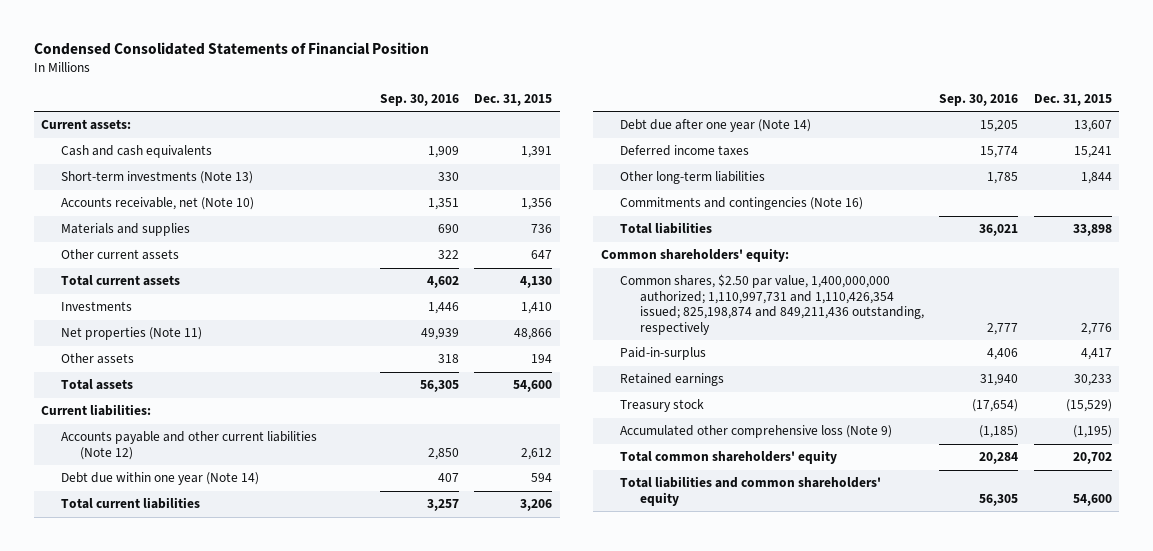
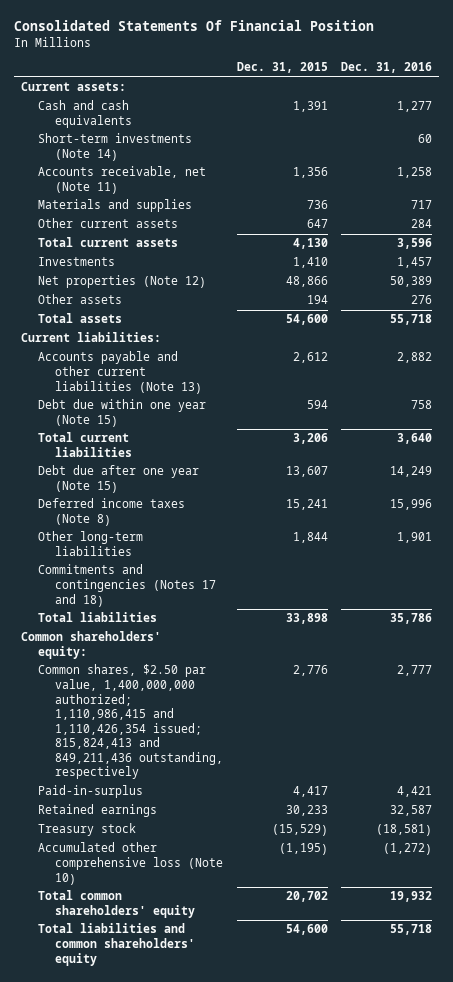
- Condensed Consolidated Statements of Financial Position
+ Consolidated Statements Of Financial Position
- | Sep. 30, 2016 | Dec. 31, 2015
+ | Dec. 31, 2015 | Dec. 31, 2016
- Short-term investments (Note 13) | 330 |
- Accounts receivable, net (Note 10) | 1,351 | 1,356
+ Short-term investments (Note 14) | | 60
+ Accounts receivable, net (Note 11) | 1,356 | 1,258
- Net properties (Note 11) | 49,939 | 48,866
+ Net properties (Note 12) | 48,866 | 50,389
- Accounts payable and other current liabilities (Note 12) | 2,850 | 2,612
- Debt due within one year (Note 14) | 407 | 594
+ Accounts payable and other current liabilities (Note 13) | 2,612 | 2,882
+ Debt due within one year (Note 15) | 594 | 758
- Debt due after one year (Note 14) | 15,205 | 13,607
- Deferred income taxes | 15,774 | 15,241
+ Debt due after one year (Note 15) | 13,607 | 14,249
+ Deferred income taxes (Note 8) | 15,241 | 15,996
- Commitments and contingencies (Note 16)
+ Commitments and contingencies (Notes 17 and 18)
- Common shares, $2.50 par value, 1,400,000,000 authorized; 1,110,997,731 and 1,110,426,354 issued; 825,198,874 and 849,211,436 outstanding, respectively | 2,777 | 2,776
+ Common shares, $2.50 par value, 1,400,000,000 authorized; 1,110,986,415 and 1,110,426,354 issued; 815,824,413 and 849,211,436 outstanding, respectively | 2,776 | 2,777
- Accumulated other comprehensive loss (Note 9) | (1,185) | (1,195)
+ Accumulated other comprehensive loss (Note 10) | (1,195) | (1,272)

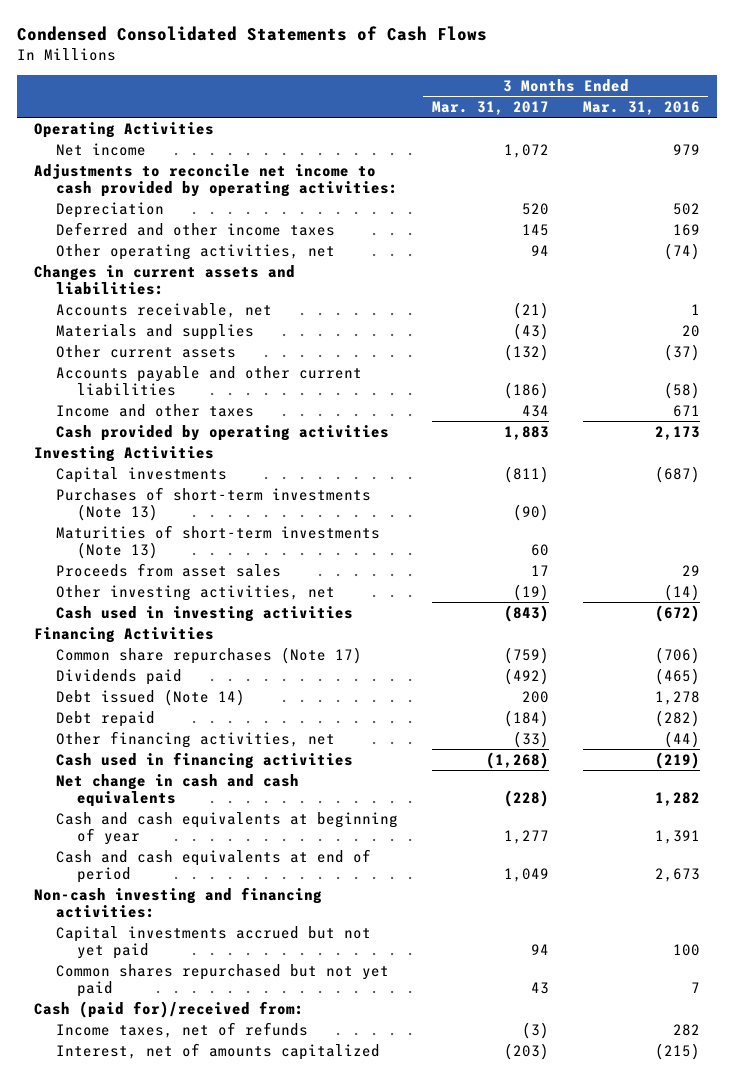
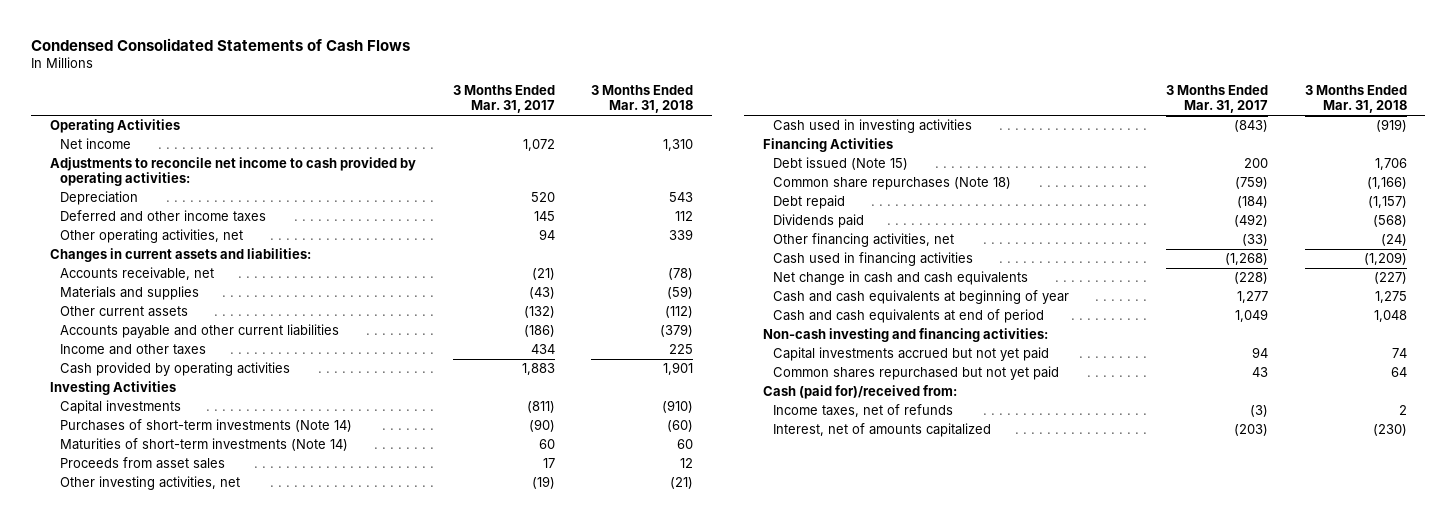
- | 3 Months Ended Mar. 31, 2017 | 3 Months Ended Mar. 31, 2016
+ | 3 Months Ended Mar. 31, 2017 | 3 Months Ended Mar. 31, 2018
- Purchases of short-term investments (Note 13) | (90) |
- Maturities of short-term investments (Note 13) | 60 |
+ Purchases of short-term investments (Note 14) | (90) | (60)
+ Maturities of short-term investments (Note 14) | 60 | 60
- Common share repurchases (Note 17) | (759) | (706)
- Debt issued (Note 14) | 200 | 1,278
+ Debt issued (Note 15) | 200 | 1,706
+ Common share repurchases (Note 18) | (759) | (1,166)
moved down: Dividends paid | (492) | (568)

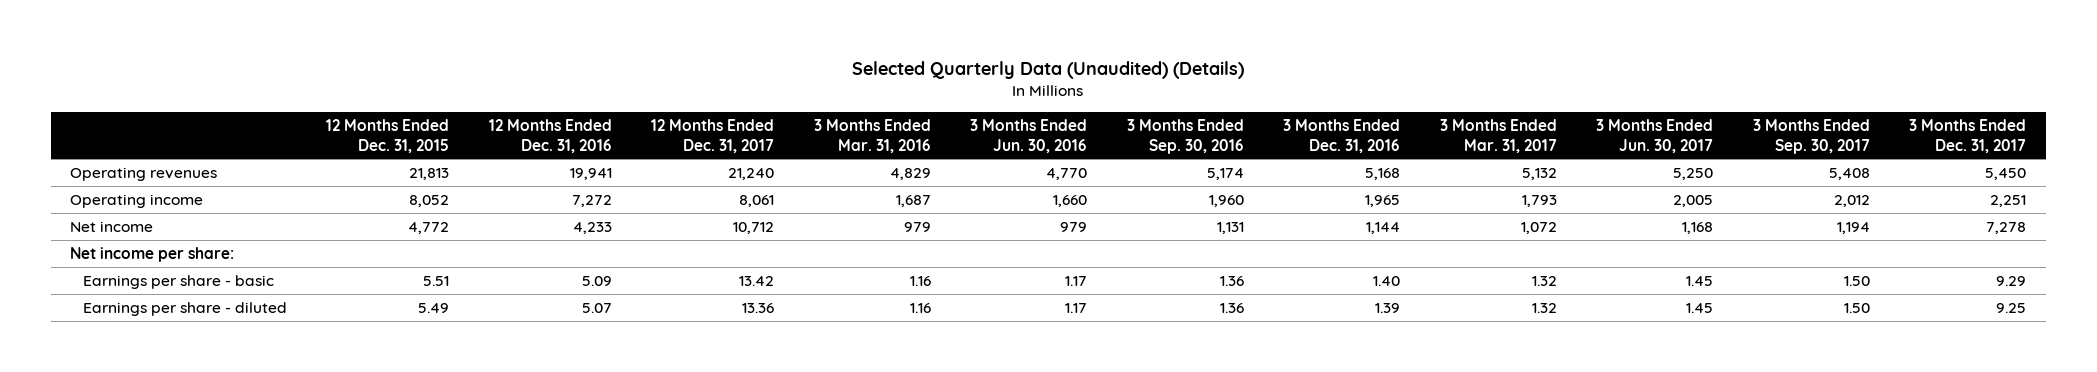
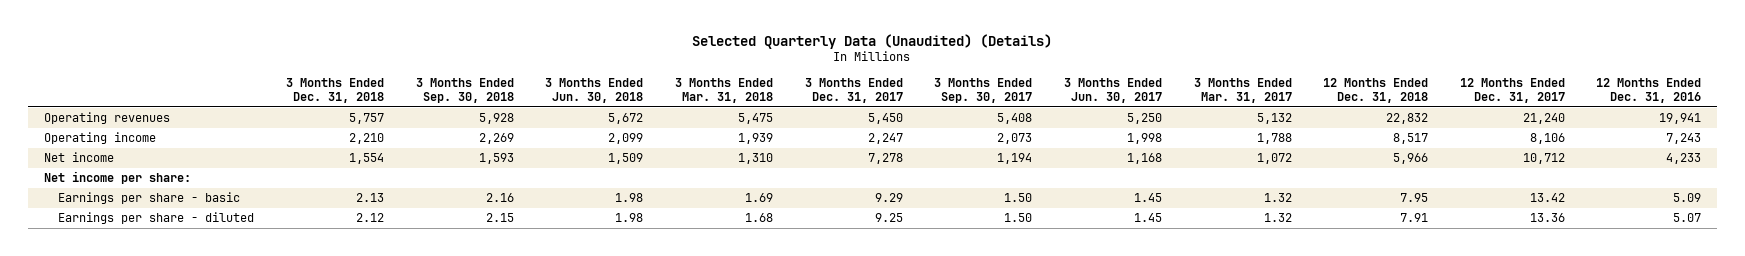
- | 12 Months Ended Dec. 31, 2015 | 12 Months Ended Dec. 31, 2016 | 12 Months Ended Dec. 31, 2017 | 3 Months Ended Mar. 31, 2016 | 3 Months Ended Jun. 30, 2016 | 3 Months Ended Sep. 30, 2016 | 3 Months Ended Dec. 31, 2016 | 3 Months Ended Mar. 31, 2017 | 3 Months Ended Jun. 30, 2017 | 3 Months Ended Sep. 30, 2017 | 3 Months Ended Dec. 31, 2017
+ | 3 Months Ended Dec. 31, 2018 | 3 Months Ended Sep. 30, 2018 | 3 Months Ended Jun. 30, 2018 | 3 Months Ended Mar. 31, 2018 | 3 Months Ended Dec. 31, 2017 | 3 Months Ended Sep. 30, 2017 | 3 Months Ended Jun. 30, 2017 | 3 Months Ended Mar. 31, 2017 | 12 Months Ended Dec. 31, 2018 | 12 Months Ended Dec. 31, 2017 | 12 Months Ended Dec. 31, 2016
- Operating income | 8,052 | 7,272 | 8,061 | 1,687 | 1,660 | 1,960 | 1,965 | 1,793 | 2,005 | 2,012 | 2,251
+ Operating income | 2,210 | 2,269 | 2,099 | 1,939 | 2,247 | 2,073 | 1,998 | 1,788 | 8,517 | 8,106 | 7,243

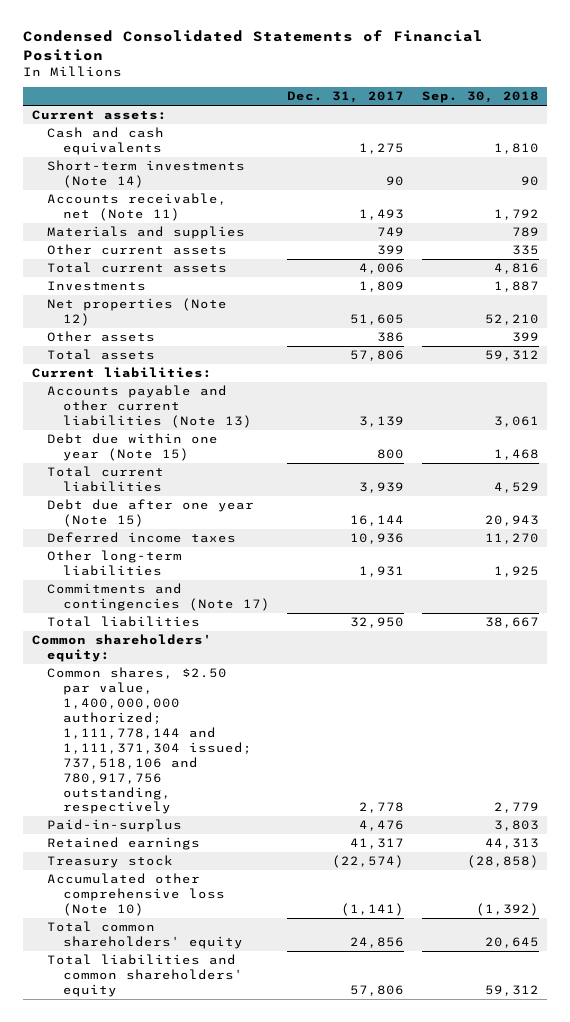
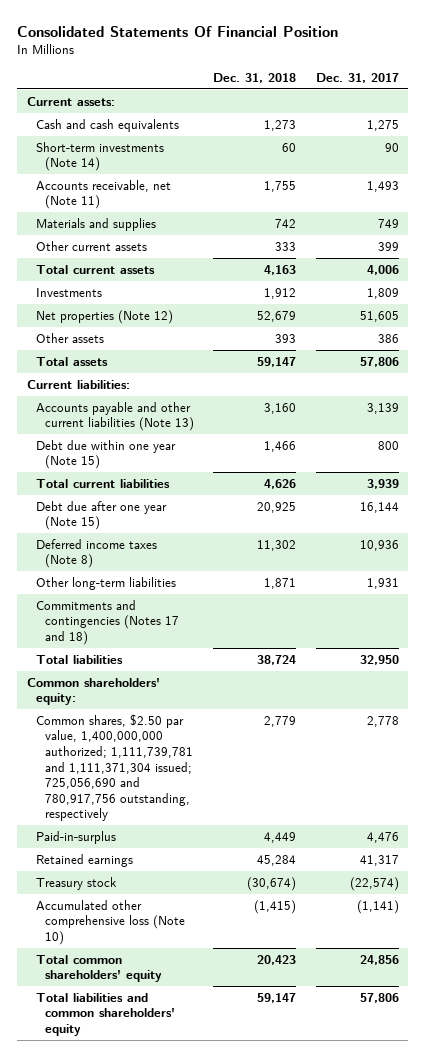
- Condensed Consolidated Statements of Financial Position
+ Consolidated Statements Of Financial Position
- | Dec. 31, 2017 | Sep. 30, 2018
+ | Dec. 31, 2018 | Dec. 31, 2017
- Deferred income taxes | 10,936 | 11,270
+ Deferred income taxes (Note 8) | 11,302 | 10,936
- Commitments and contingencies (Note 17)
+ Commitments and contingencies (Notes 17 and 18)
- Common shares, $2.50 par value, 1,400,000,000 authorized; 1,111,778,144 and 1,111,371,304 issued; 737,518,106 and 780,917,756 outstanding, respectively | 2,778 | 2,779
+ Common shares, $2.50 par value, 1,400,000,000 authorized; 1,111,739,781 and 1,111,371,304 issued; 725,056,690 and 780,917,756 outstanding, respectively | 2,779 | 2,778

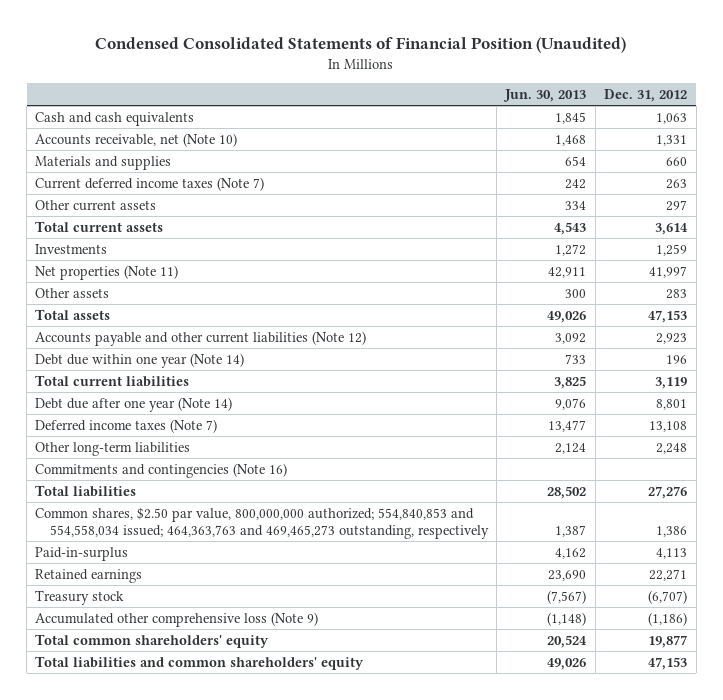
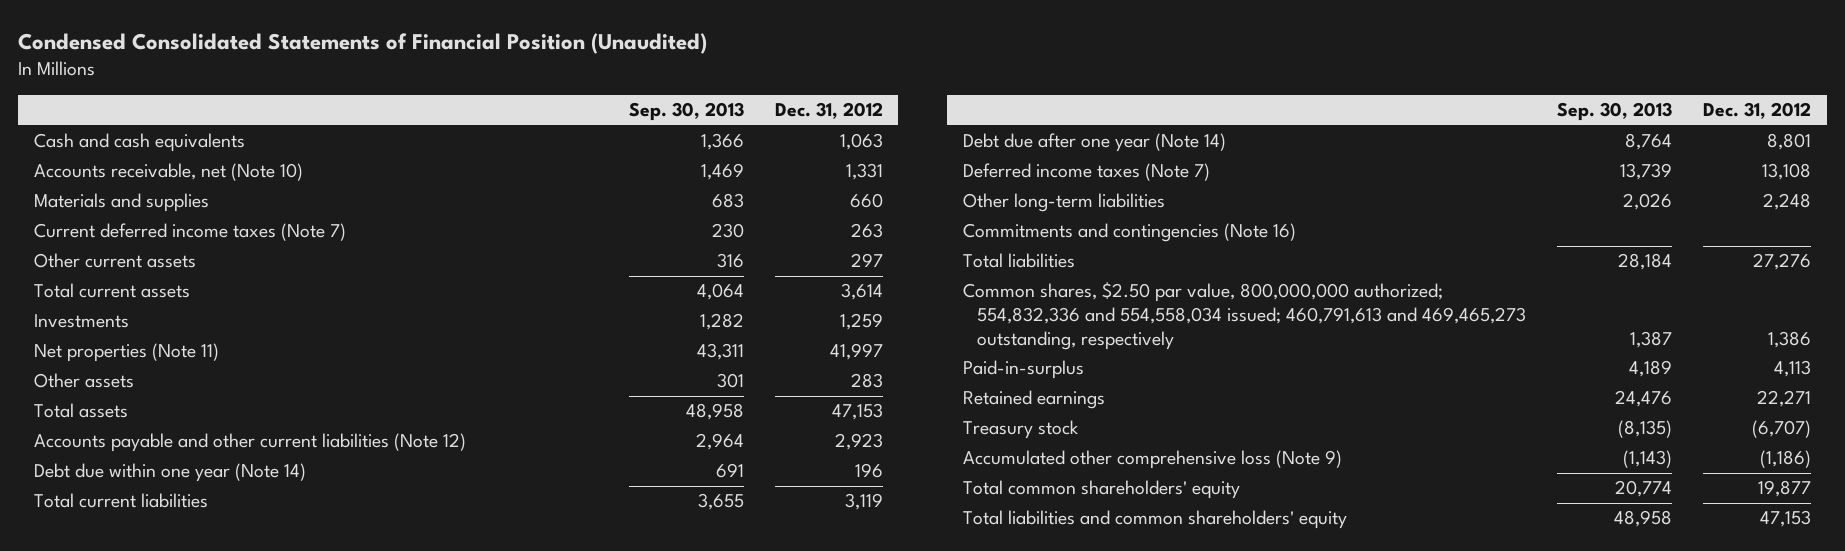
- | Jun. 30, 2013 | Dec. 31, 2012
+ | Sep. 30, 2013 | Dec. 31, 2012
- Common shares, $2.50 par value, 800,000,000 authorized; 554,840,853 and 554,558,034 issued; 464,363,763 and 469,465,273 outstanding, respectively | 1,387 | 1,386
+ Common shares, $2.50 par value, 800,000,000 authorized; 554,832,336 and 554,558,034 issued; 460,791,613 and 469,465,273 outstanding, respectively | 1,387 | 1,386

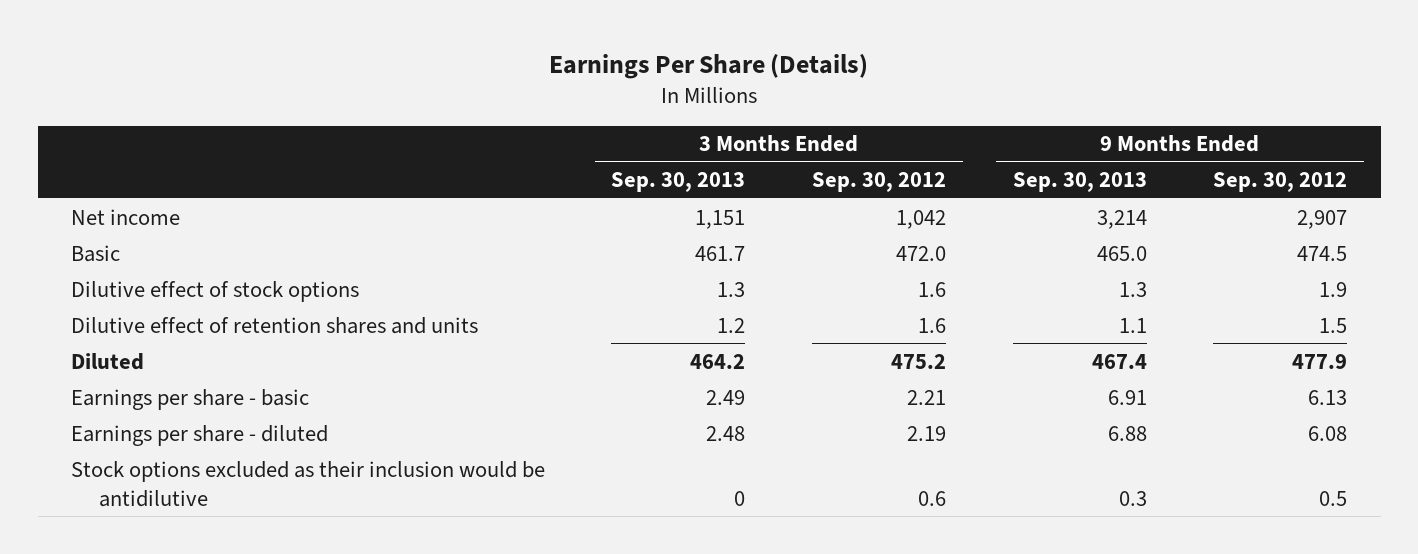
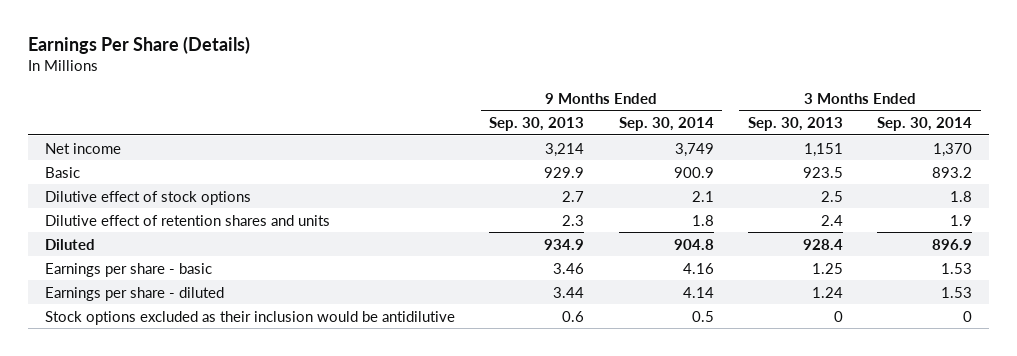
- | 3 Months Ended Sep. 30, 2013 | 3 Months Ended Sep. 30, 2012 | 9 Months Ended Sep. 30, 2013 | 9 Months Ended Sep. 30, 2012
+ | 9 Months Ended Sep. 30, 2013 | 9 Months Ended Sep. 30, 2014 | 3 Months Ended Sep. 30, 2013 | 3 Months Ended Sep. 30, 2014
- Basic | 461.7 | 472.0 | 465.0 | 474.5
- Dilutive effect of stock options | 1.3 | 1.6 | 1.3 | 1.9
- Dilutive effect of retention shares and units | 1.2 | 1.6 | 1.1 | 1.5
- Diluted | 464.2 | 475.2 | 467.4 | 477.9
- Earnings per share - basic | 2.49 | 2.21 | 6.91 | 6.13
- Earnings per share - diluted | 2.48 | 2.19 | 6.88 | 6.08
- Stock options excluded as their inclusion would be antidilutive | 0 | 0.6 | 0.3 | 0.5
+ Basic | 929.9 | 900.9 | 923.5 | 893.2
+ Dilutive effect of stock options | 2.7 | 2.1 | 2.5 | 1.8
+ Dilutive effect of retention shares and units | 2.3 | 1.8 | 2.4 | 1.9
+ Diluted | 934.9 | 904.8 | 928.4 | 896.9
+ Earnings per share - basic | 3.46 | 4.16 | 1.25 | 1.53
+ Earnings per share - diluted | 3.44 | 4.14 | 1.24 | 1.53
+ Stock options excluded as their inclusion would be antidilutive | 0.6 | 0.5 | 0 | 0

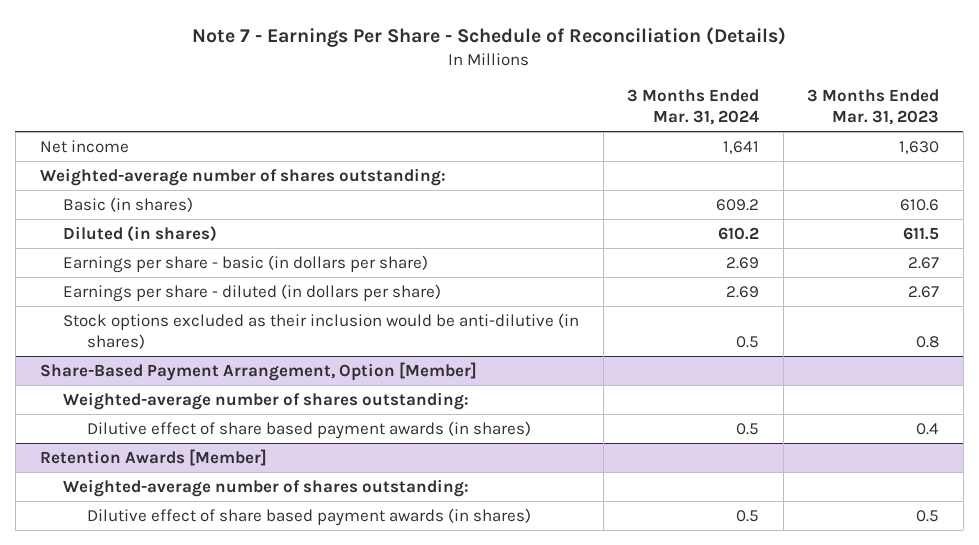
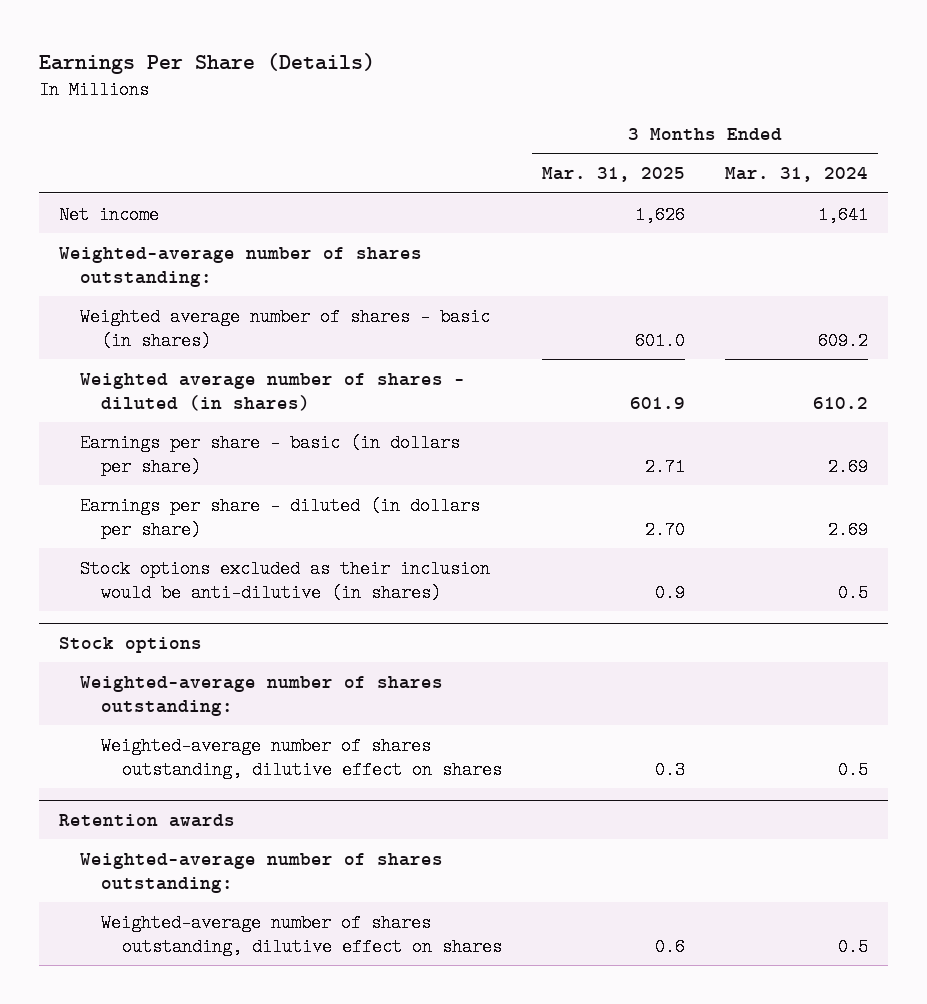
- Note 7 - Earnings Per Share - Schedule of Reconciliation (Details)
+ Earnings Per Share (Details)
- | 3 Months Ended Mar. 31, 2024 | 3 Months Ended Mar. 31, 2023
+ | 3 Months Ended Mar. 31, 2025 | 3 Months Ended Mar. 31, 2024
- Basic (in shares) | 609.2 | 610.6
- Diluted (in shares) | 610.2 | 611.5
+ Weighted average number of shares - basic (in shares) | 601.0 | 609.2
+ Weighted average number of shares - diluted (in shares) | 601.9 | 610.2
- Share-Based Payment Arrangement, Option [Member]
+ Stock options
- Dilutive effect of share based payment awards (in shares) | 0.5 | 0.4
- Retention Awards [Member]
+ Weighted-average number of shares outstanding, dilutive effect on shares | 0.3 | 0.5
+ Retention awards
- Dilutive effect of share based payment awards (in shares) | 0.5 | 0.5
+ Weighted-average number of shares outstanding, dilutive effect on shares | 0.6 | 0.5

